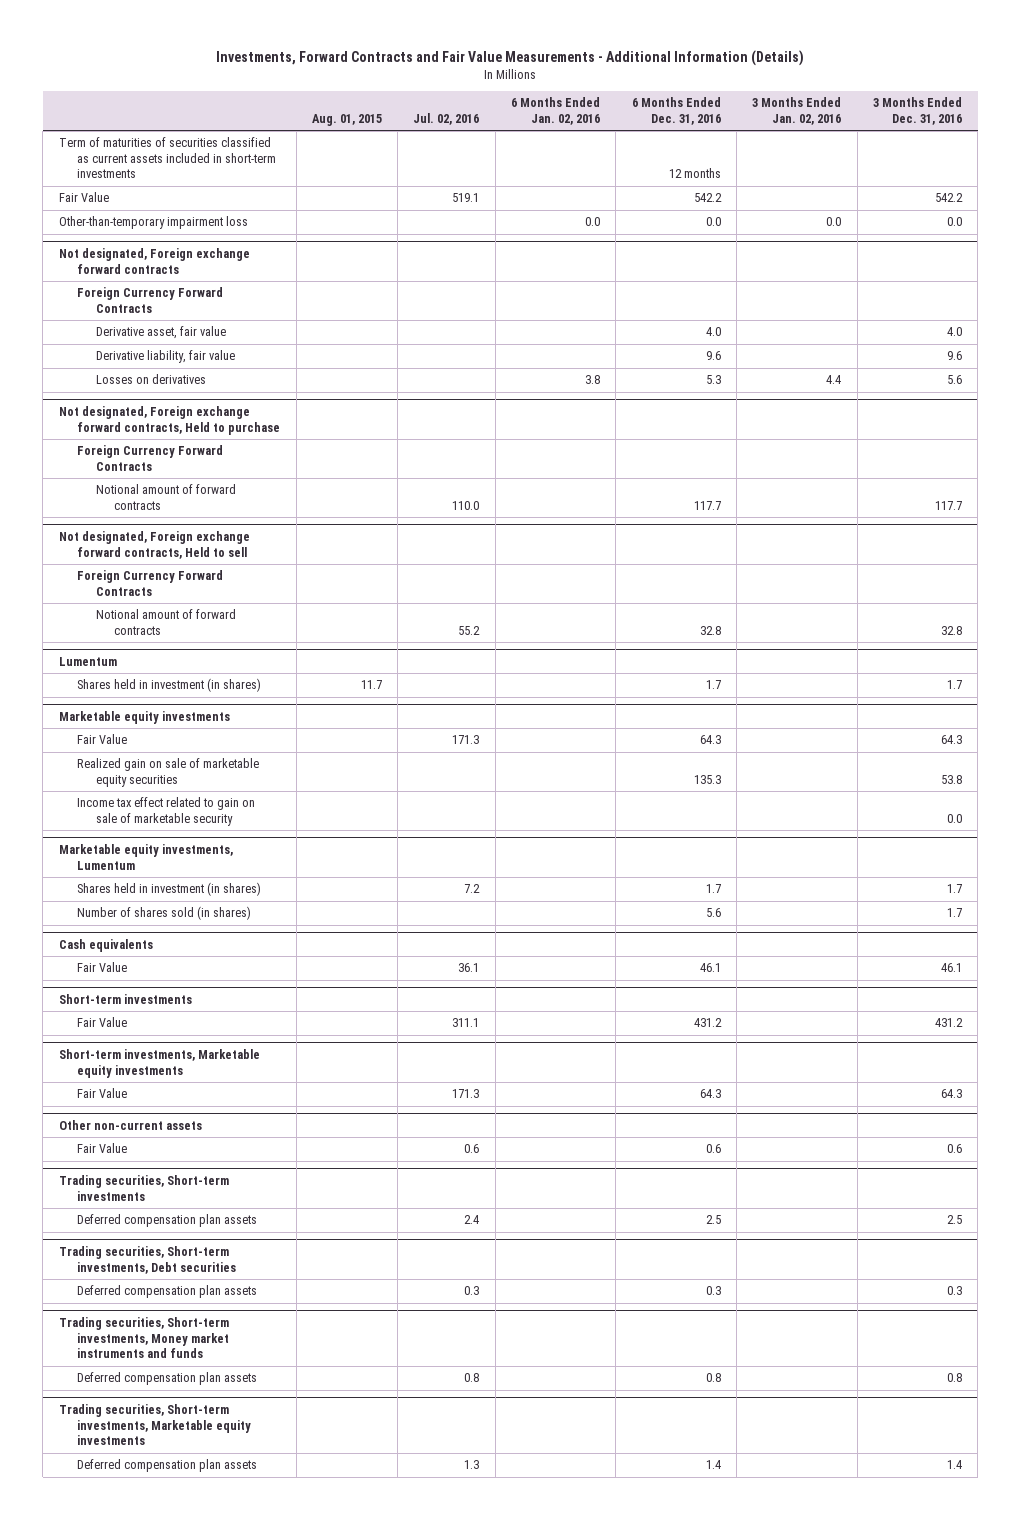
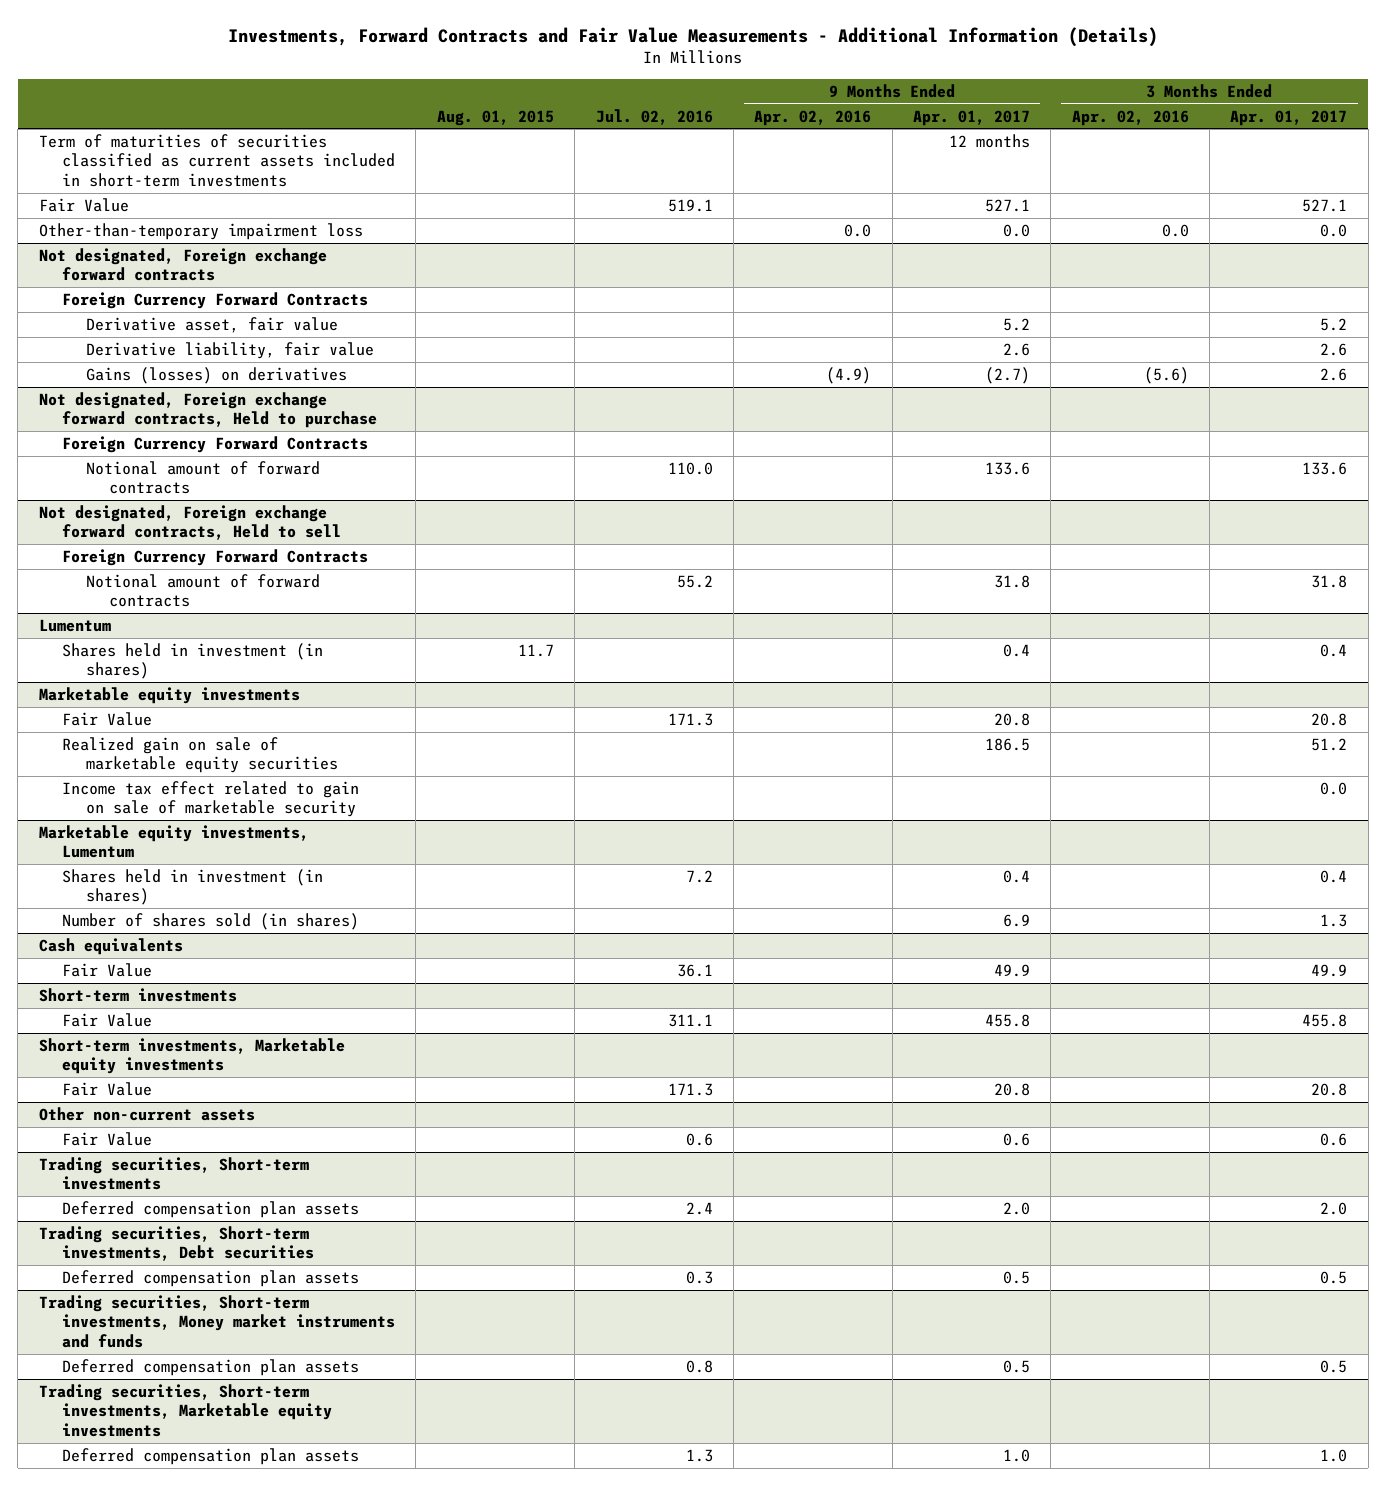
- | Aug. 01, 2015 | Jul. 02, 2016 | 6 Months Ended Jan. 02, 2016 | 6 Months Ended Dec. 31, 2016 | 3 Months Ended Jan. 02, 2016 | 3 Months Ended Dec. 31, 2016
+ | Aug. 01, 2015 | Jul. 02, 2016 | 9 Months Ended Apr. 02, 2016 | 9 Months Ended Apr. 01, 2017 | 3 Months Ended Apr. 02, 2016 | 3 Months Ended Apr. 01, 2017
@ Not designated, Foreign exchange forward contracts
- Losses on derivatives | | | 3.8 | 5.3 | 4.4 | 5.6
+ Gains (losses) on derivatives | | | (4.9) | (2.7) | (5.6) | 2.6

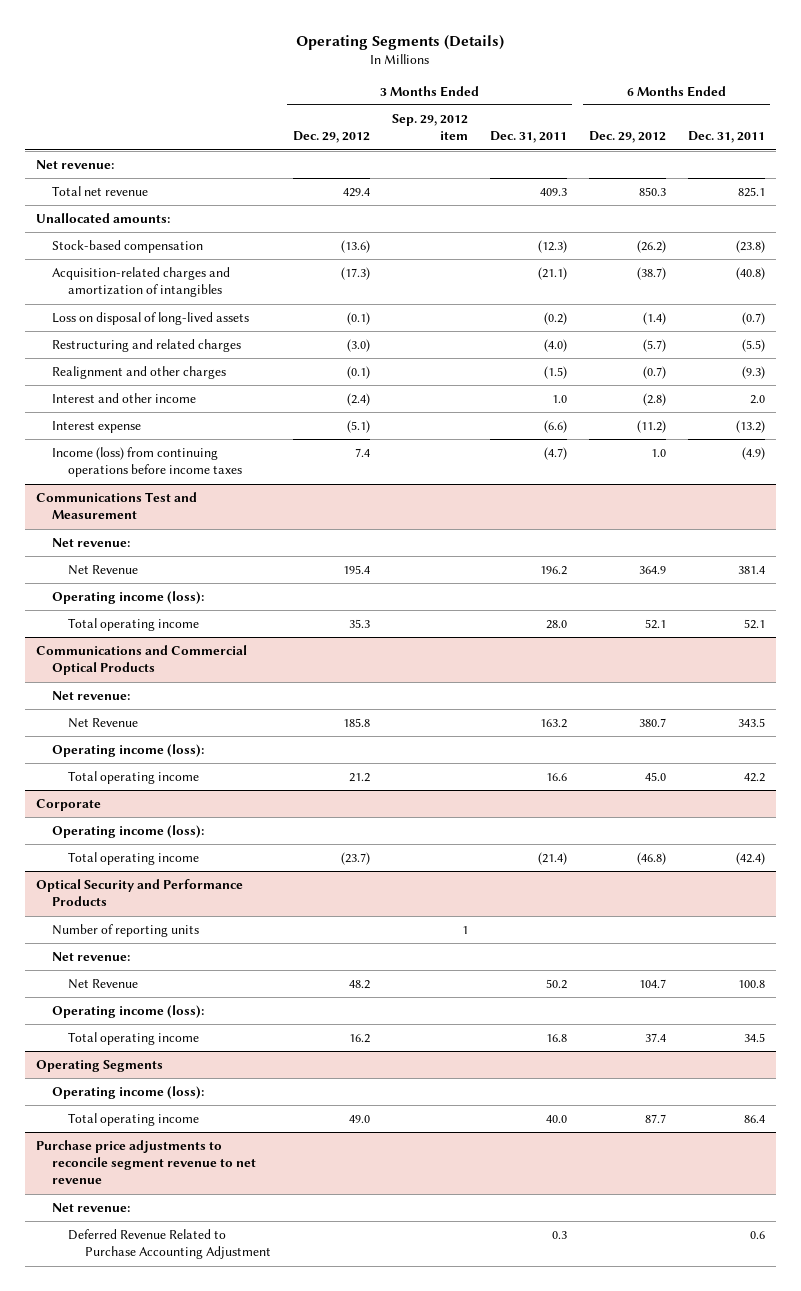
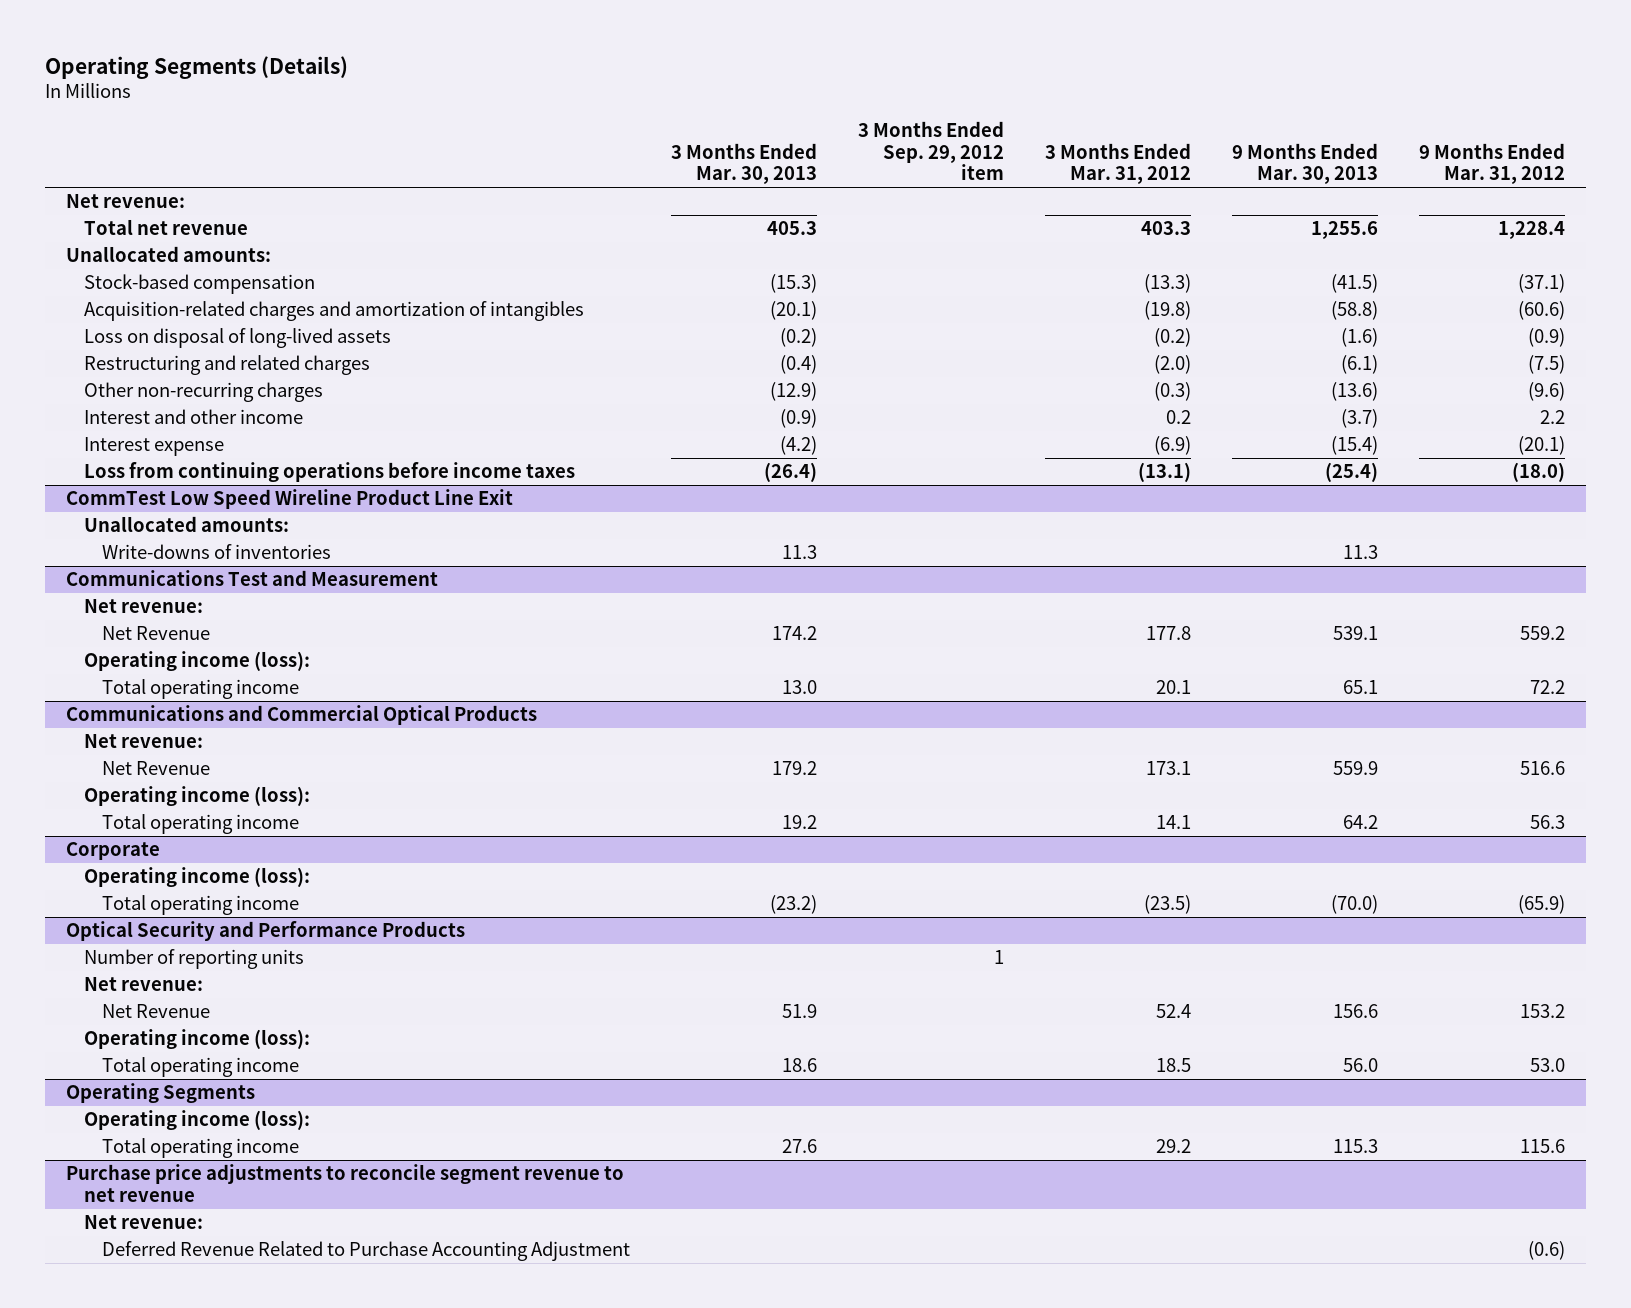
- | 3 Months Ended Dec. 29, 2012 | 3 Months Ended Sep. 29, 2012 item | 3 Months Ended Dec. 31, 2011 | 6 Months Ended Dec. 29, 2012 | 6 Months Ended Dec. 31, 2011
+ | 3 Months Ended Mar. 30, 2013 | 3 Months Ended Sep. 29, 2012 item | 3 Months Ended Mar. 31, 2012 | 9 Months Ended Mar. 30, 2013 | 9 Months Ended Mar. 31, 2012
- Realignment and other charges | (0.1) | | (1.5) | (0.7) | (9.3)
+ Other non-recurring charges | (12.9) | | (0.3) | (13.6) | (9.6)
- Income (loss) from continuing operations before income taxes | 7.4 | | (4.7) | 1.0 | (4.9)
+ Loss from continuing operations before income taxes | (26.4) | | (13.1) | (25.4) | (18.0)
+ CommTest Low Speed Wireline Product Line Exit
+ Unallocated amounts:
+ Write-downs of inventories | 11.3 | | | 11.3 |

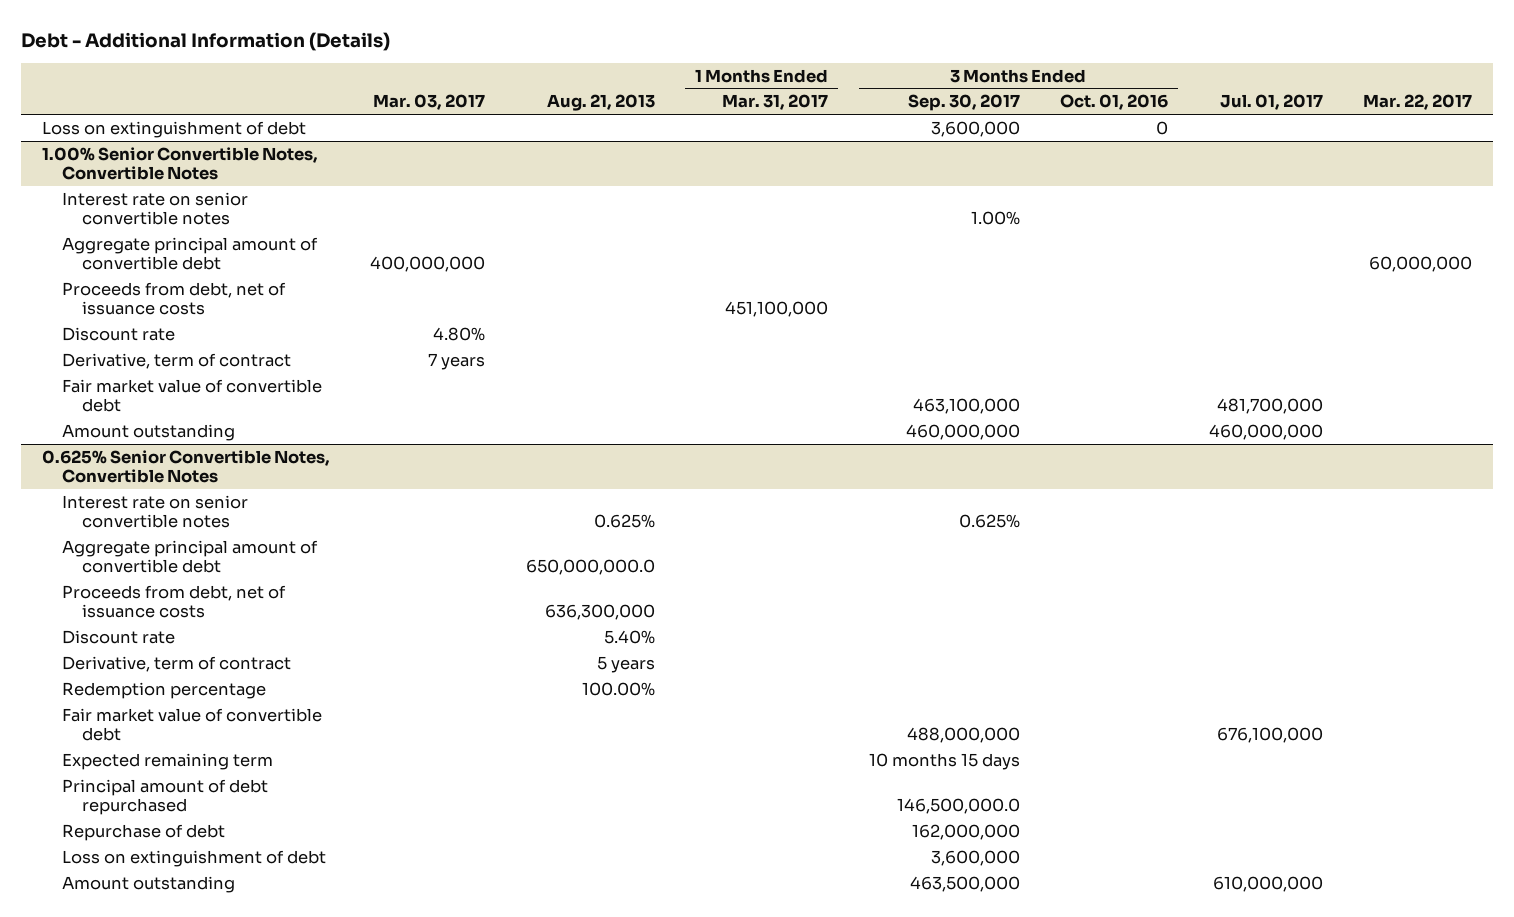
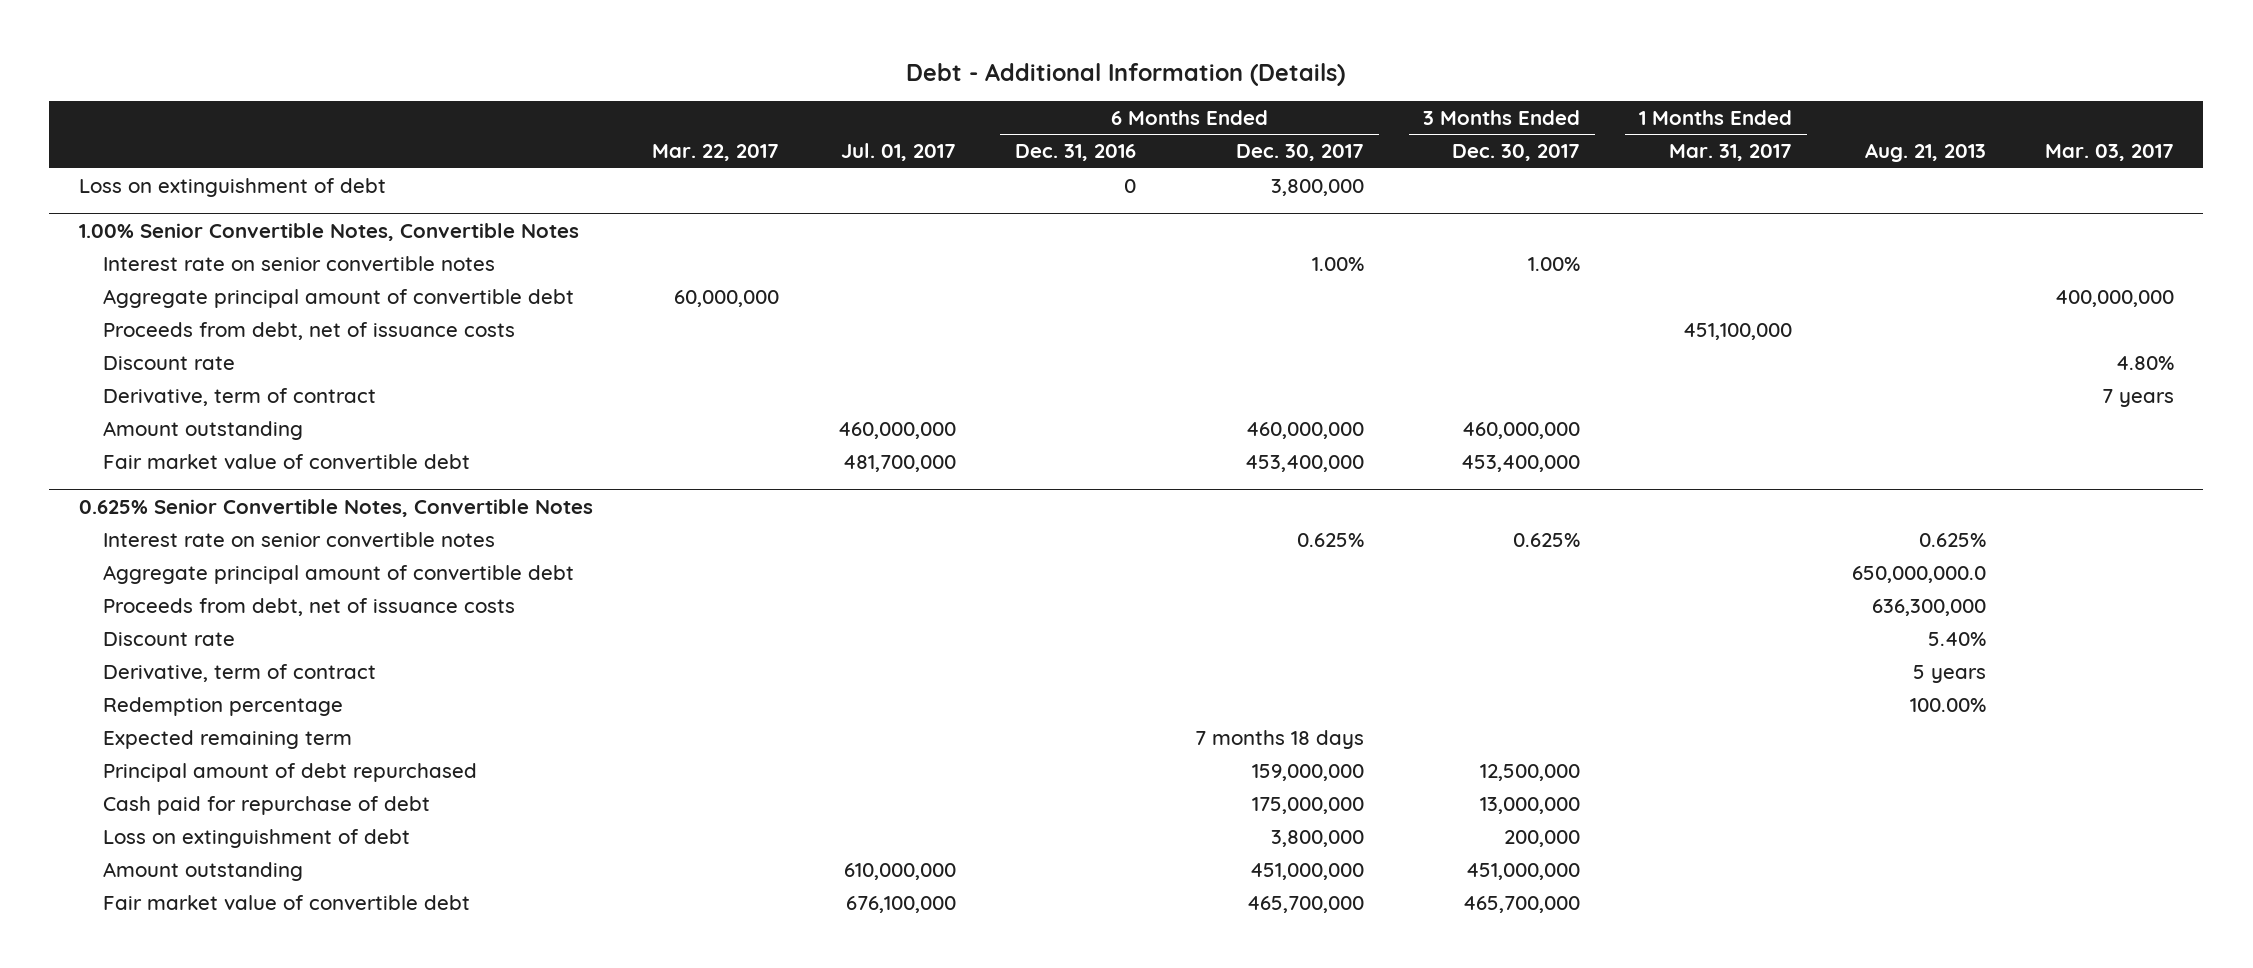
- | Mar. 03, 2017 | Aug. 21, 2013 | 1 Months Ended Mar. 31, 2017 | 3 Months Ended Sep. 30, 2017 | 3 Months Ended Oct. 01, 2016 | Jul. 01, 2017 | Mar. 22, 2017
+ | Mar. 22, 2017 | Jul. 01, 2017 | 6 Months Ended Dec. 31, 2016 | 6 Months Ended Dec. 30, 2017 | 3 Months Ended Dec. 30, 2017 | 1 Months Ended Mar. 31, 2017 | Aug. 21, 2013 | Mar. 03, 2017
@ 1.00% Senior Convertible Notes, Convertible Notes
moved down: Fair market value of convertible debt | | 481,700,000 | | 453,400,000 | 453,400,000 | | |
@ 0.625% Senior Convertible Notes, Convertible Notes
- Repurchase of debt | | | | 162,000,000 | | |
+ Cash paid for repurchase of debt | | | | 175,000,000 | 13,000,000 | | |
moved down: Fair market value of convertible debt | | 676,100,000 | | 465,700,000 | 465,700,000 | | |

